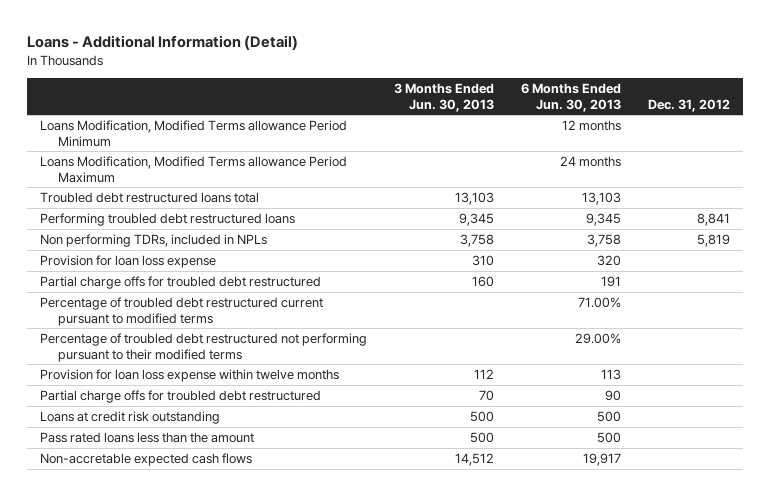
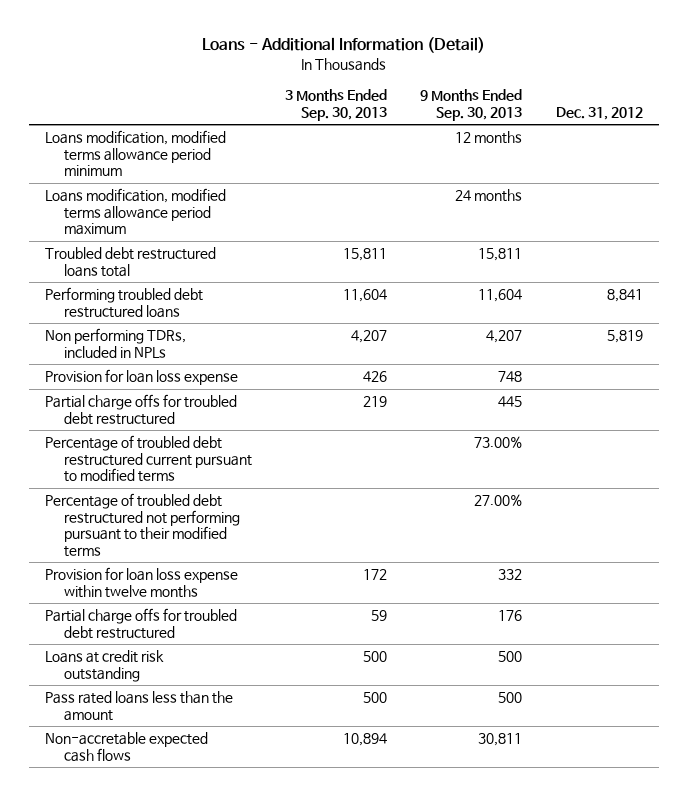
- | 3 Months Ended Jun. 30, 2013 | 6 Months Ended Jun. 30, 2013 | Dec. 31, 2012
+ | 3 Months Ended Sep. 30, 2013 | 9 Months Ended Sep. 30, 2013 | Dec. 31, 2012
- Loans Modification, Modified Terms allowance Period Minimum | | 12 months |
- Loans Modification, Modified Terms allowance Period Maximum | | 24 months |
+ Loans modification, modified terms allowance period minimum | | 12 months |
+ Loans modification, modified terms allowance period maximum | | 24 months |

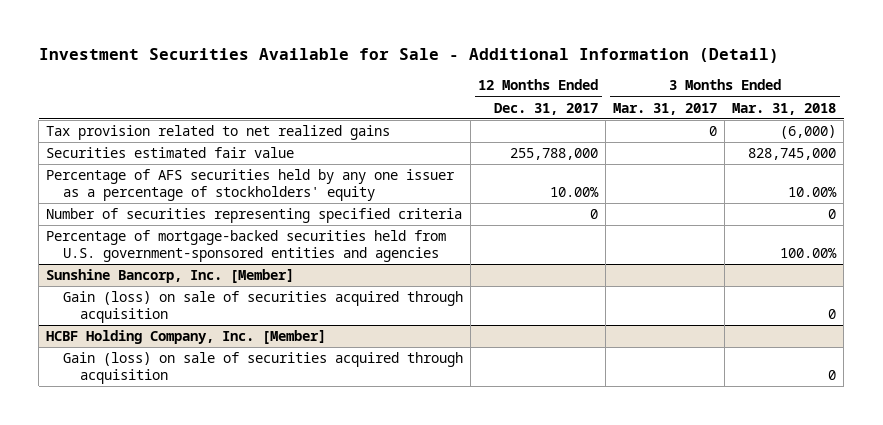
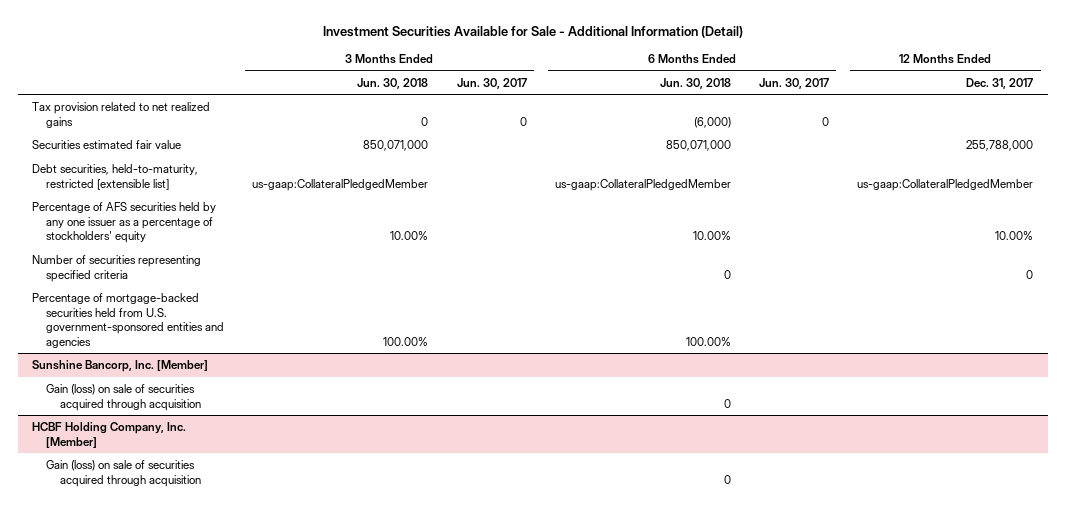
- | 12 Months Ended Dec. 31, 2017 | 3 Months Ended Mar. 31, 2017 | 3 Months Ended Mar. 31, 2018
+ | 3 Months Ended Jun. 30, 2018 | 3 Months Ended Jun. 30, 2017 | 6 Months Ended Jun. 30, 2018 | 6 Months Ended Jun. 30, 2017 | 12 Months Ended Dec. 31, 2017
+ Debt securities, held-to-maturity, restricted [extensible list] | us-gaap:CollateralPledgedMember | | us-gaap:CollateralPledgedMember | | us-gaap:CollateralPledgedMember

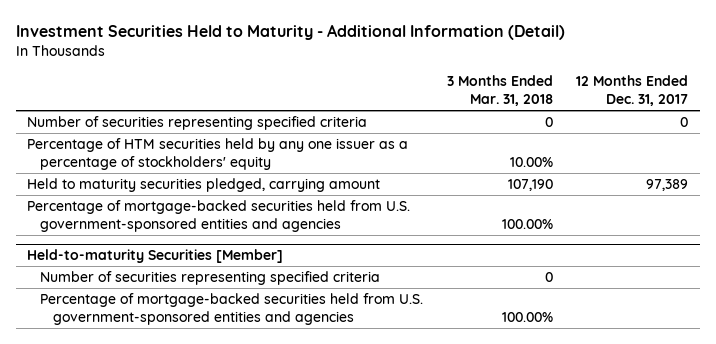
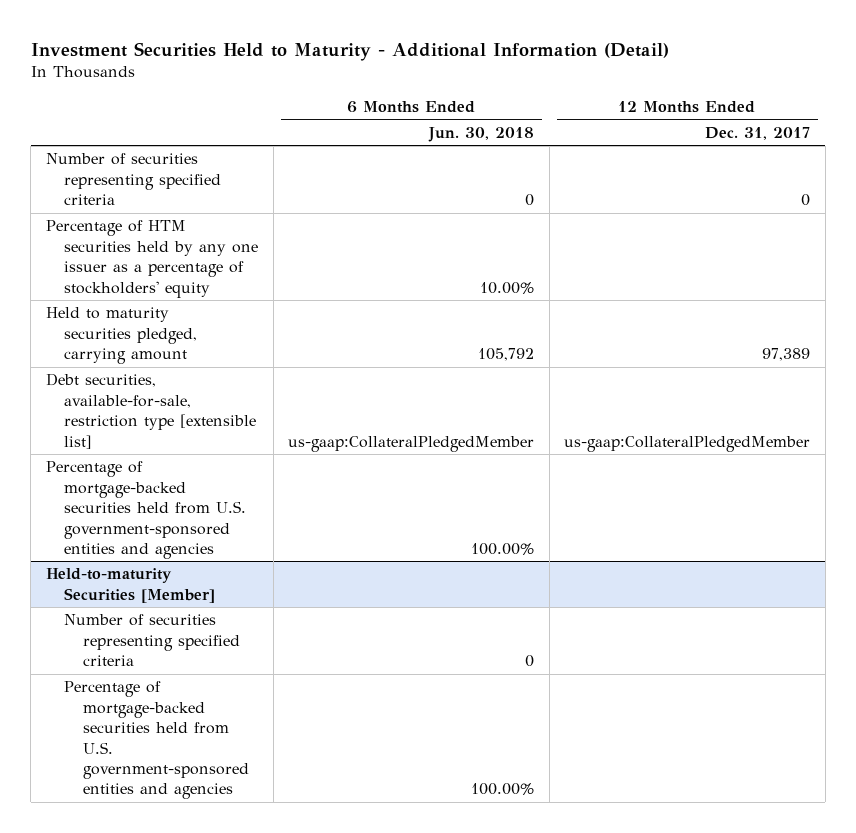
- | 3 Months Ended Mar. 31, 2018 | 12 Months Ended Dec. 31, 2017
+ | 6 Months Ended Jun. 30, 2018 | 12 Months Ended Dec. 31, 2017
+ Debt securities, available-for-sale, restriction type [extensible list] | us-gaap:CollateralPledgedMember | us-gaap:CollateralPledgedMember

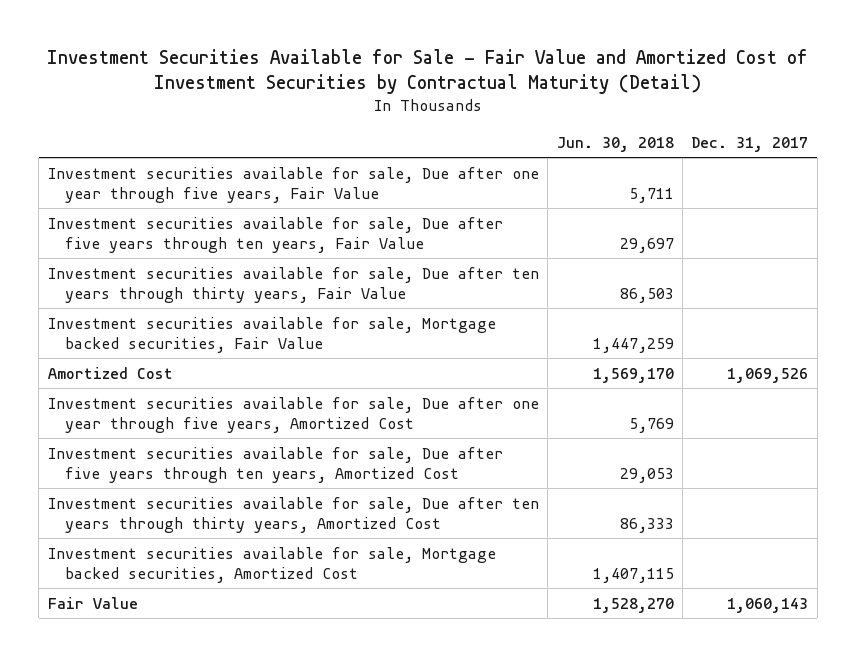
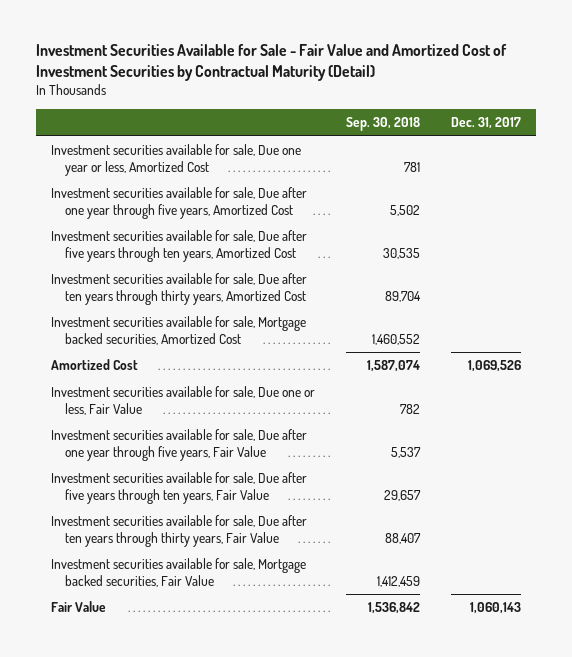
- | Jun. 30, 2018 | Dec. 31, 2017
+ | Sep. 30, 2018 | Dec. 31, 2017
+ Investment securities available for sale, Due one year or less, Amortized Cost | 781 |
moved down: Amortized Cost | 1,587,074 | 1,069,526
+ Investment securities available for sale, Due one or less, Fair Value | 782 |
moved down: Investment securities available for sale, Due after one year through five years, Fair Value | 5,537 |
moved down: Investment securities available for sale, Due after five years through ten years, Fair Value | 29,657 |
moved down: Investment securities available for sale, Due after ten years through thirty years, Fair Value | 88,407 |
moved down: Investment securities available for sale, Mortgage backed securities, Fair Value | 1,412,459 |

